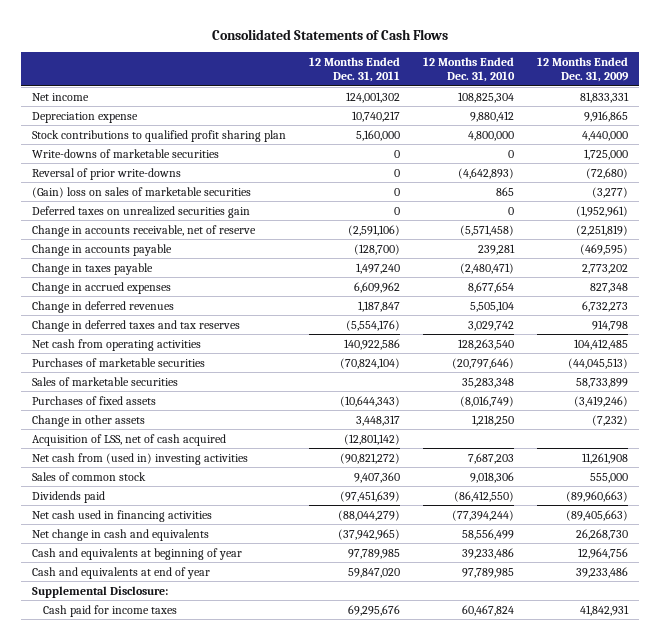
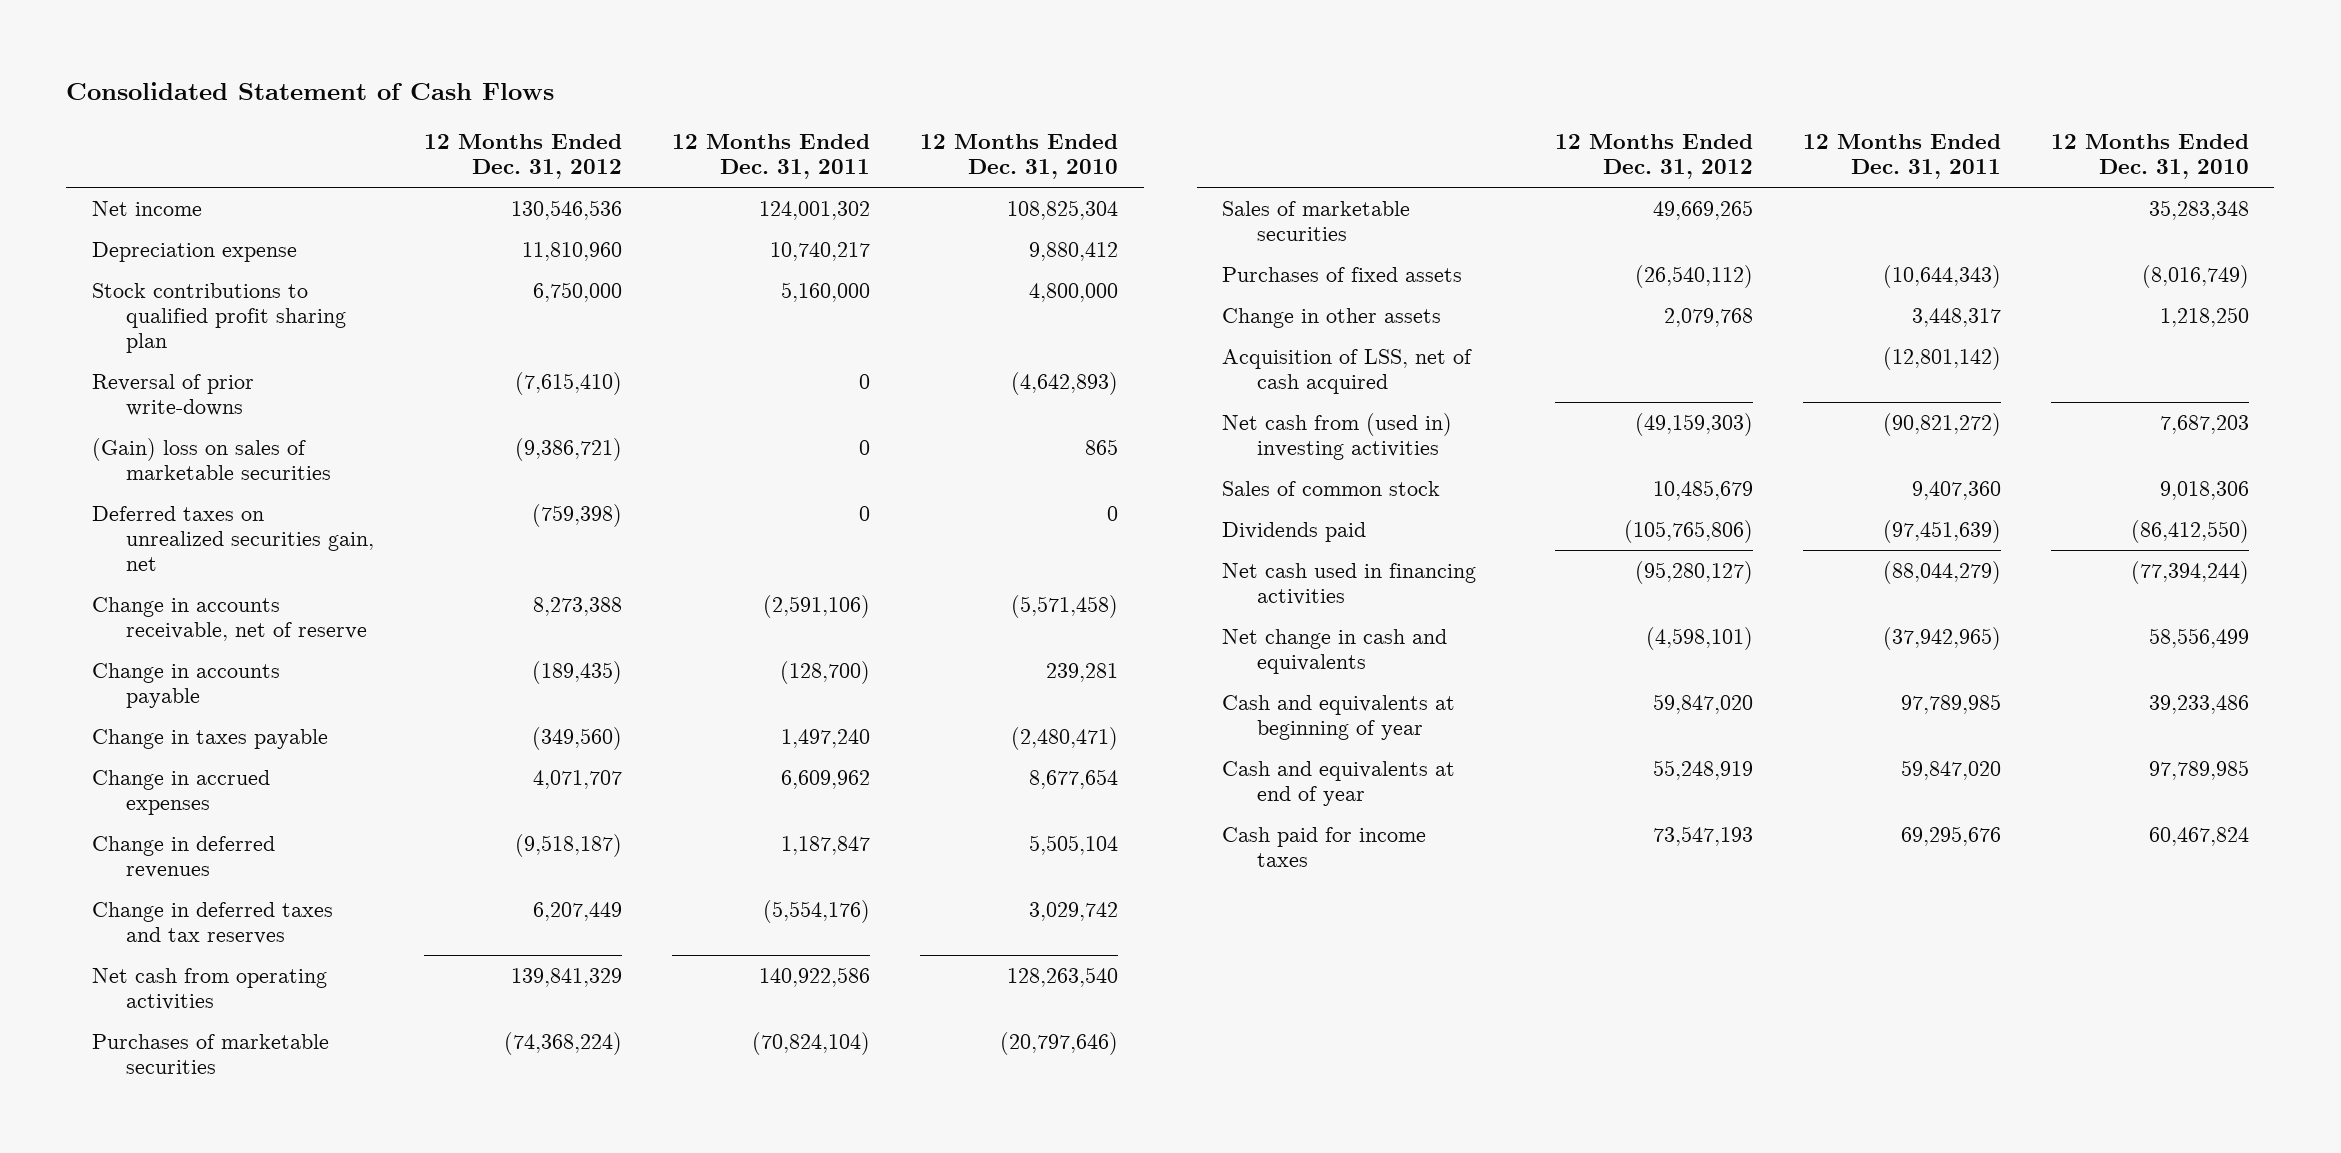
- Consolidated Statements of Cash Flows
+ Consolidated Statement of Cash Flows
- | 12 Months Ended Dec. 31, 2011 | 12 Months Ended Dec. 31, 2010 | 12 Months Ended Dec. 31, 2009
+ | 12 Months Ended Dec. 31, 2012 | 12 Months Ended Dec. 31, 2011 | 12 Months Ended Dec. 31, 2010
- Write-downs of marketable securities | 0 | 0 | 1,725,000
- Deferred taxes on unrealized securities gain | 0 | 0 | (1,952,961)
+ Deferred taxes on unrealized securities gain, net | (759,398) | 0 | 0
- Supplemental Disclosure:

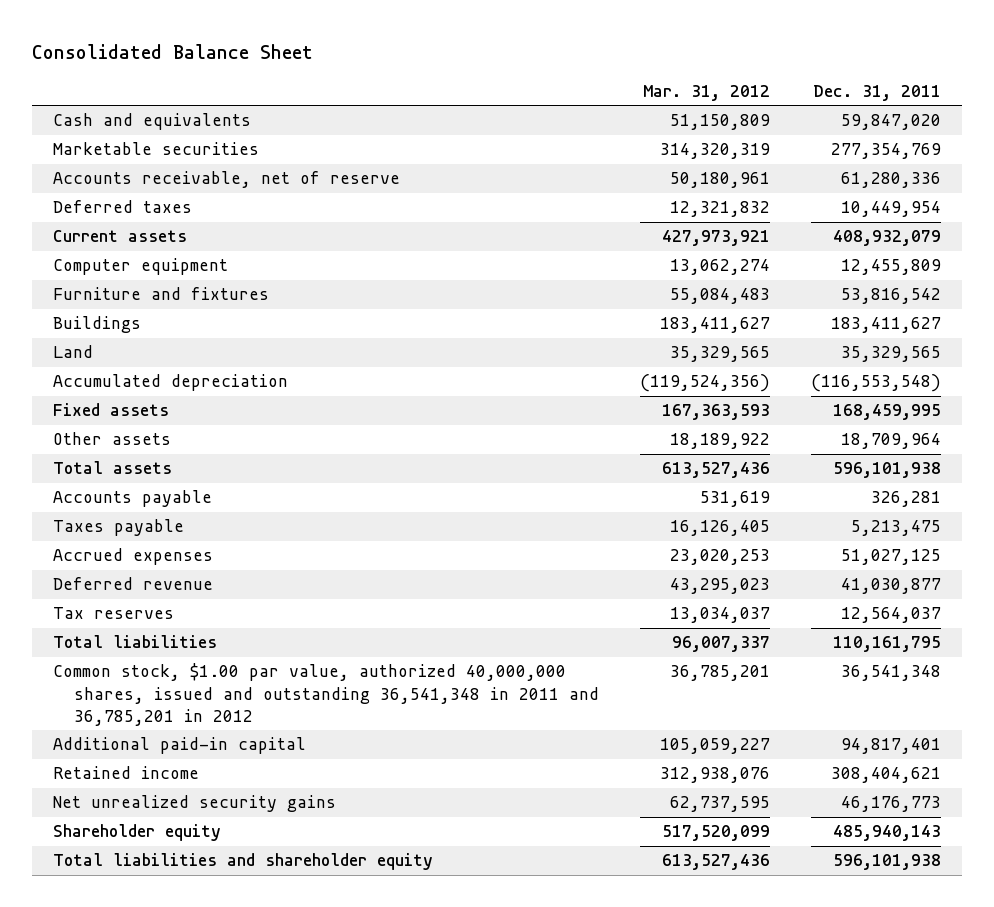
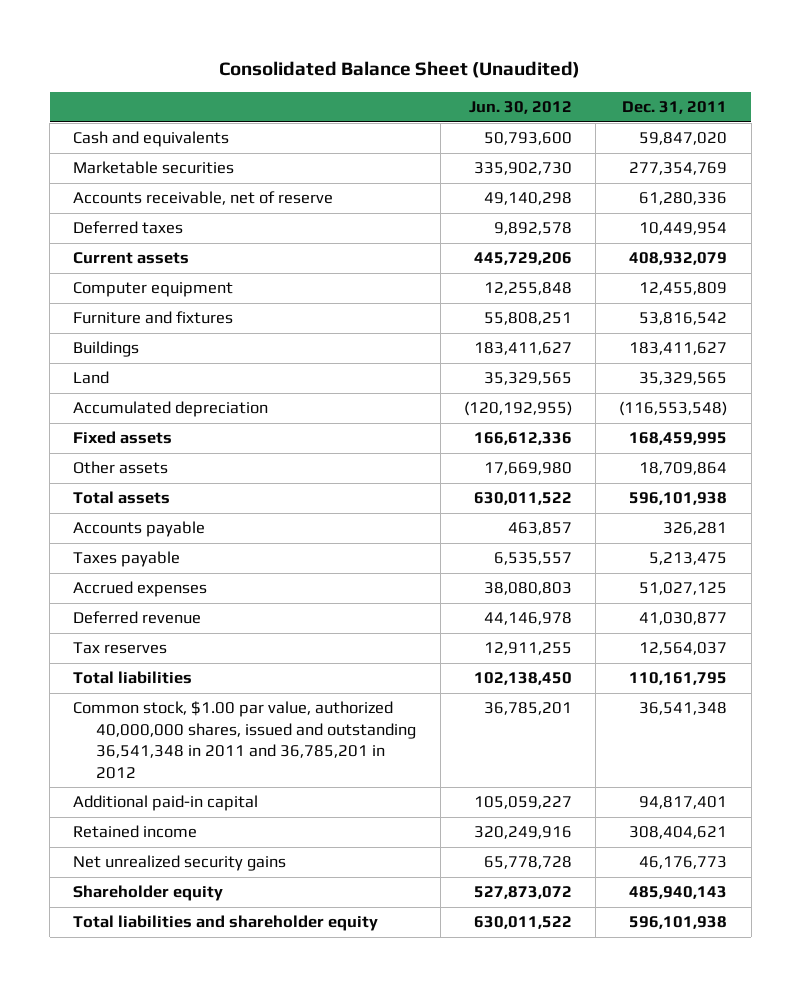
- Consolidated Balance Sheet
+ Consolidated Balance Sheet (Unaudited)
- | Mar. 31, 2012 | Dec. 31, 2011
+ | Jun. 30, 2012 | Dec. 31, 2011
- Other assets | 18,189,922 | 18,709,964
+ Other assets | 17,669,980 | 18,709,864

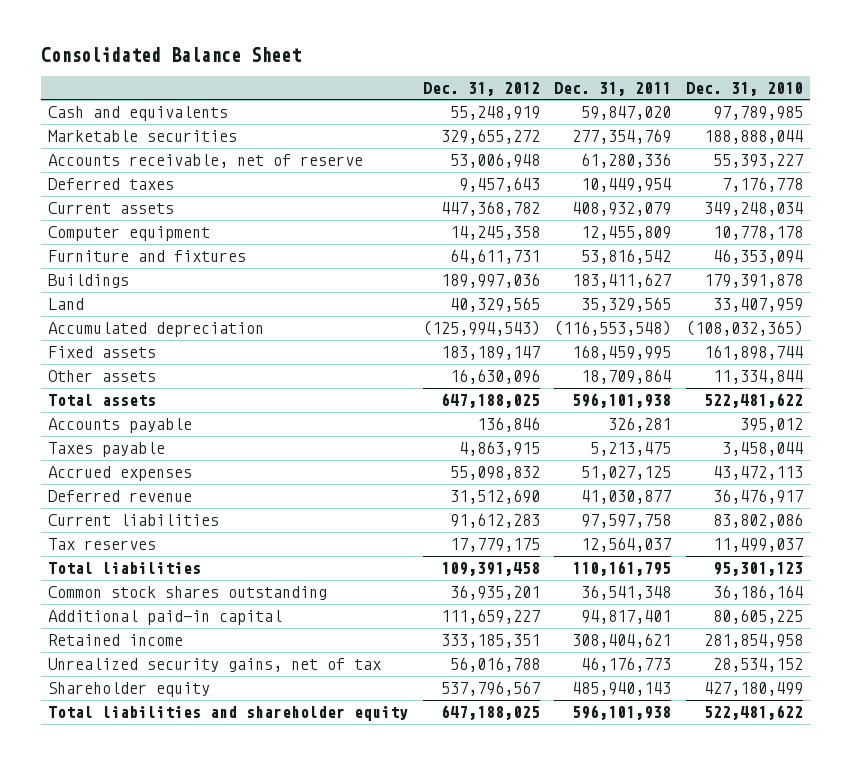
- Consolidated Balance Sheet (Unaudited)
+ Consolidated Balance Sheet
- | Jun. 30, 2012 | Dec. 31, 2011
+ | Dec. 31, 2012 | Dec. 31, 2011 | Dec. 31, 2010
+ Current liabilities | 91,612,283 | 97,597,758 | 83,802,086
- Common stock, $1.00 par value, authorized 40,000,000 shares, issued and outstanding 36,541,348 in 2011 and 36,785,201 in 2012 | 36,785,201 | 36,541,348
+ Common stock shares outstanding | 36,935,201 | 36,541,348 | 36,186,164
- Net unrealized security gains | 65,778,728 | 46,176,773
+ Unrealized security gains, net of tax | 56,016,788 | 46,176,773 | 28,534,152

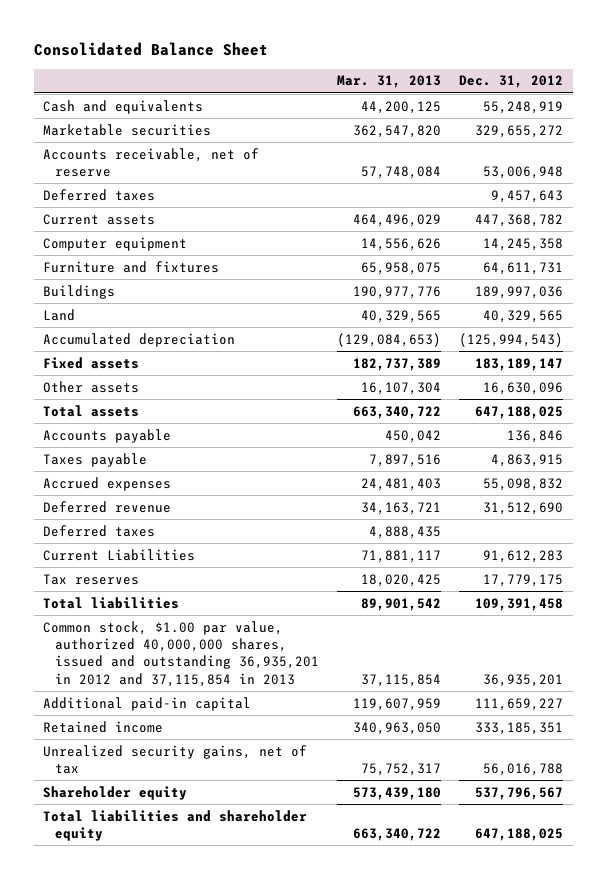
- | Dec. 31, 2012 | Dec. 31, 2011 | Dec. 31, 2010
+ | Mar. 31, 2013 | Dec. 31, 2012
- Current liabilities | 91,612,283 | 97,597,758 | 83,802,086
+ Deferred taxes | 4,888,435 |
+ Current Liabilities | 71,881,117 | 91,612,283
- Common stock shares outstanding | 36,935,201 | 36,541,348 | 36,186,164
+ Common stock, $1.00 par value, authorized 40,000,000 shares, issued and outstanding 36,935,201 in 2012 and 37,115,854 in 2013 | 37,115,854 | 36,935,201

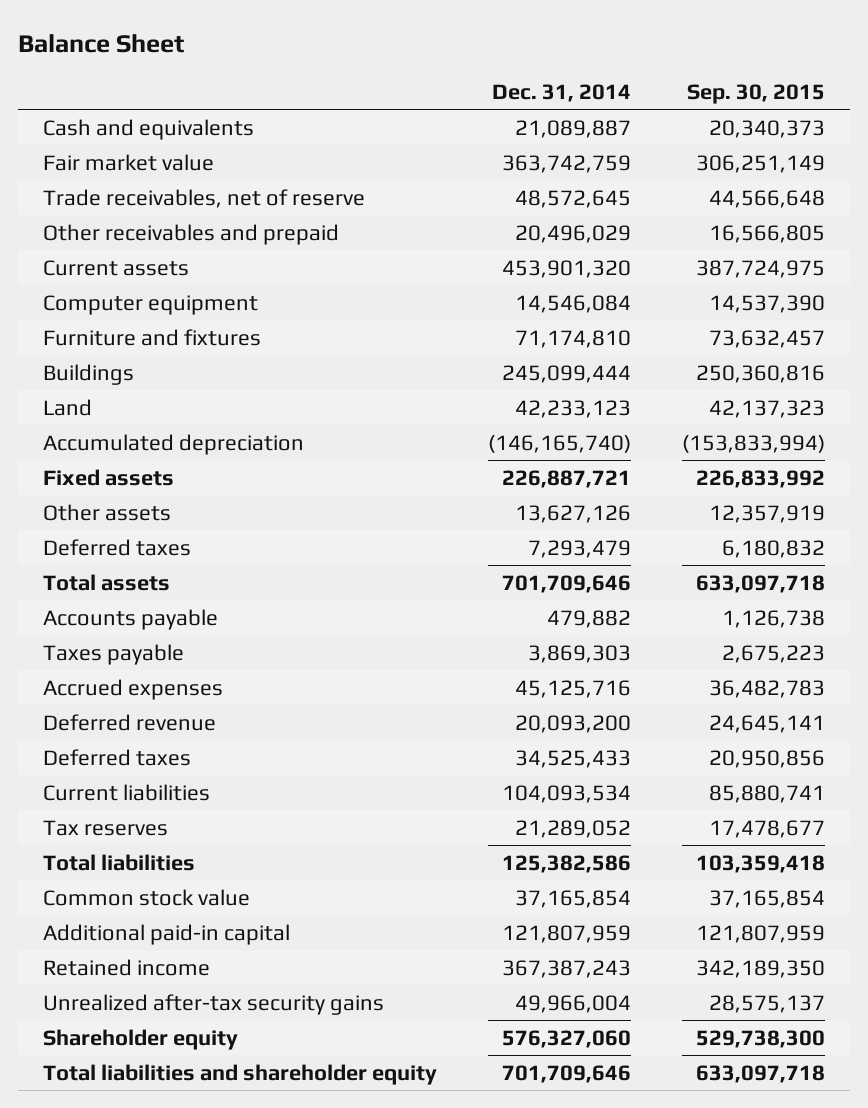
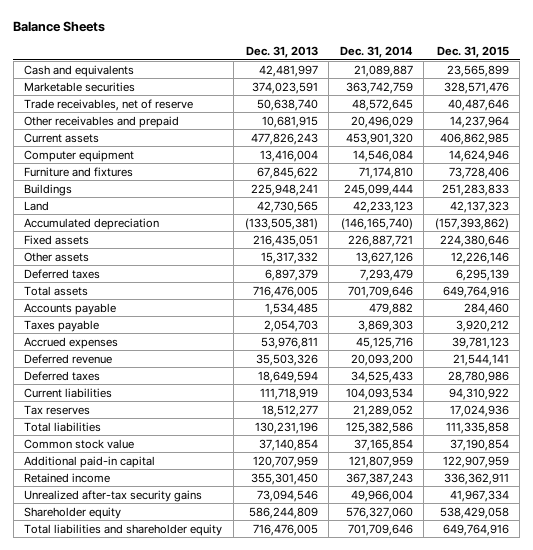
- Balance Sheet
+ Balance Sheets
- | Dec. 31, 2014 | Sep. 30, 2015
+ | Dec. 31, 2013 | Dec. 31, 2014 | Dec. 31, 2015
- Fair market value | 363,742,759 | 306,251,149
+ Marketable securities | 374,023,591 | 363,742,759 | 328,571,476

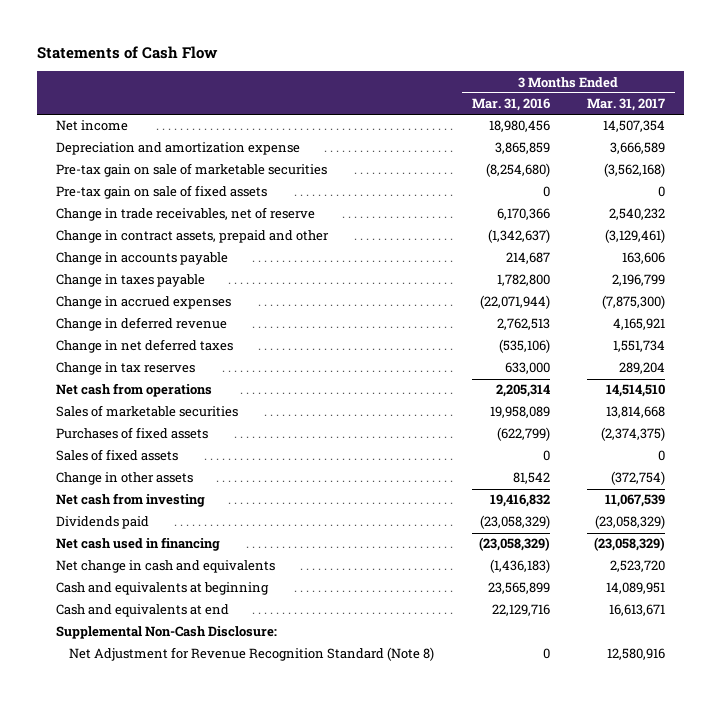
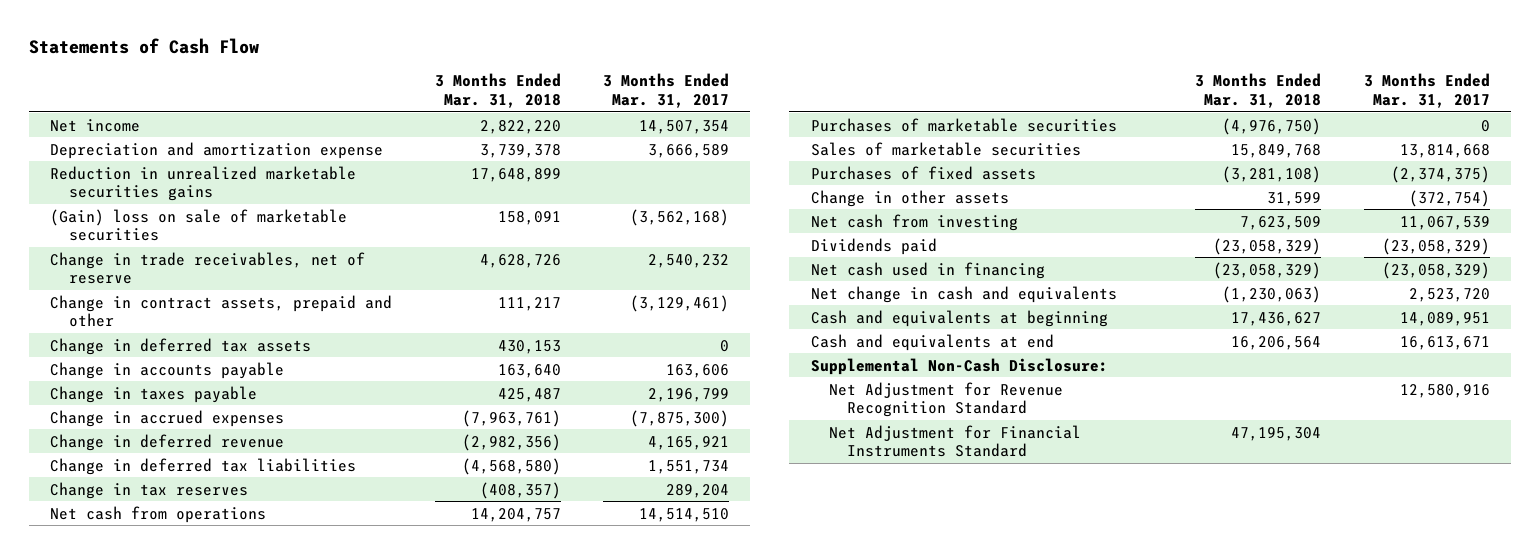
- | 3 Months Ended Mar. 31, 2016 | 3 Months Ended Mar. 31, 2017
+ | 3 Months Ended Mar. 31, 2018 | 3 Months Ended Mar. 31, 2017
- Pre-tax gain on sale of marketable securities | (8,254,680) | (3,562,168)
- Pre-tax gain on sale of fixed assets | 0 | 0
+ Reduction in unrealized marketable securities gains | 17,648,899 |
+ (Gain) loss on sale of marketable securities | 158,091 | (3,562,168)
+ Change in deferred tax assets | 430,153 | 0
- Change in net deferred taxes | (535,106) | 1,551,734
+ Change in deferred tax liabilities | (4,568,580) | 1,551,734
+ Purchases of marketable securities | (4,976,750) | 0
- Sales of fixed assets | 0 | 0
- Net Adjustment for Revenue Recognition Standard (Note 8) | 0 | 12,580,916
+ Net Adjustment for Revenue Recognition Standard | | 12,580,916
+ Net Adjustment for Financial Instruments Standard | 47,195,304 |

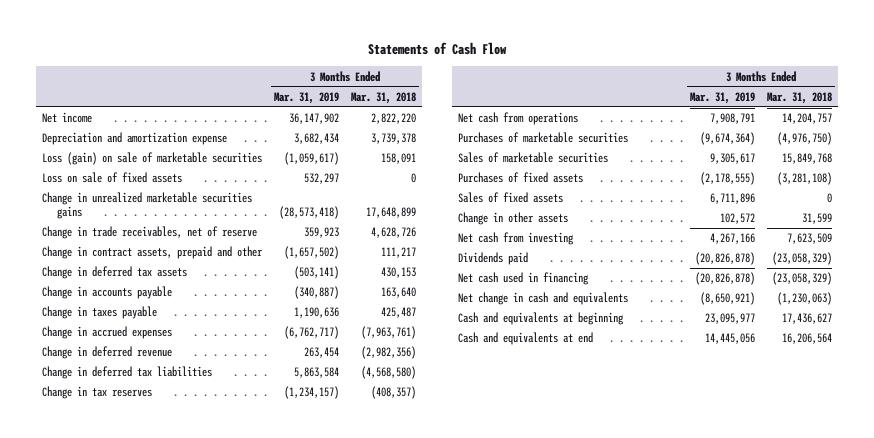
- | 3 Months Ended Mar. 31, 2018 | 3 Months Ended Mar. 31, 2017
+ | 3 Months Ended Mar. 31, 2019 | 3 Months Ended Mar. 31, 2018
- Reduction in unrealized marketable securities gains | 17,648,899 |
- (Gain) loss on sale of marketable securities | 158,091 | (3,562,168)
+ Loss (gain) on sale of marketable securities | (1,059,617) | 158,091
+ Loss on sale of fixed assets | 532,297 | 0
+ Change in unrealized marketable securities gains | (28,573,418) | 17,648,899
+ Sales of fixed assets | 6,711,896 | 0
- Supplemental Non-Cash Disclosure:
- Net Adjustment for Revenue Recognition Standard | | 12,580,916
- Net Adjustment for Financial Instruments Standard | 47,195,304 |

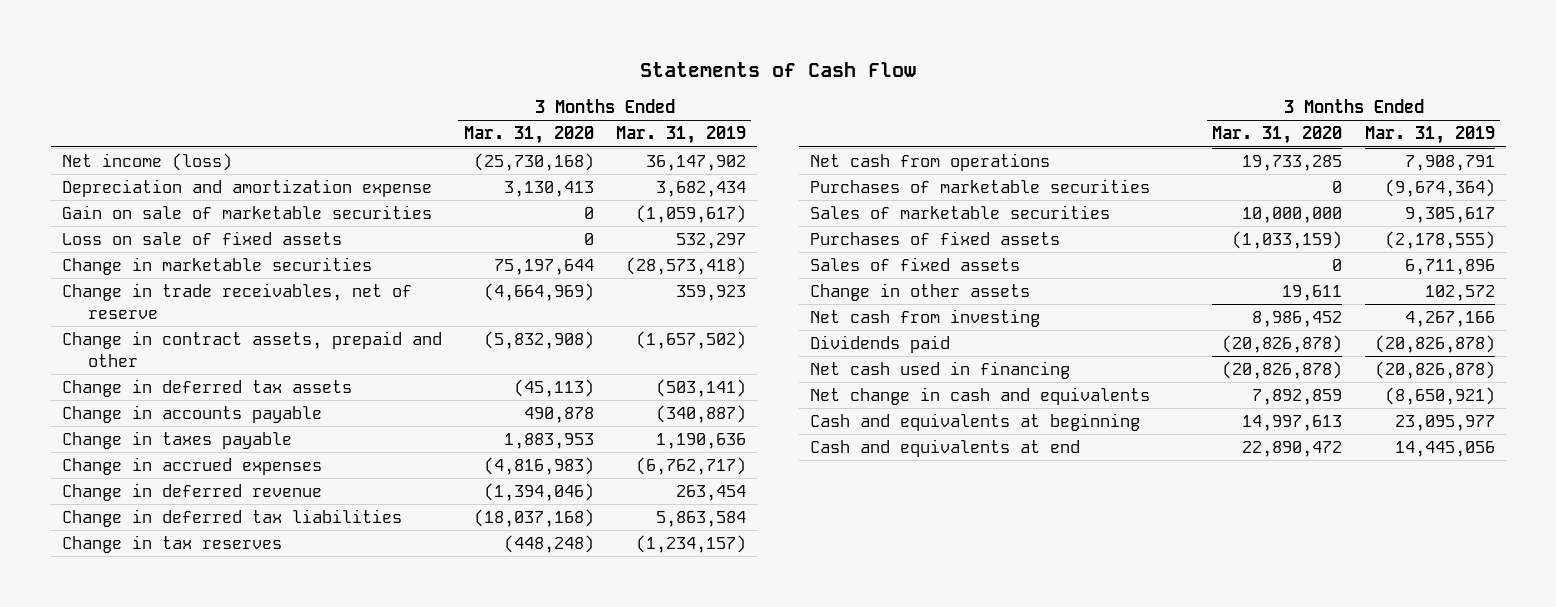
- | 3 Months Ended Mar. 31, 2019 | 3 Months Ended Mar. 31, 2018
+ | 3 Months Ended Mar. 31, 2020 | 3 Months Ended Mar. 31, 2019
- Net income | 36,147,902 | 2,822,220
+ Net income (loss) | (25,730,168) | 36,147,902
- Loss (gain) on sale of marketable securities | (1,059,617) | 158,091
+ Gain on sale of marketable securities | 0 | (1,059,617)
- Change in unrealized marketable securities gains | (28,573,418) | 17,648,899
+ Change in marketable securities | 75,197,644 | (28,573,418)

